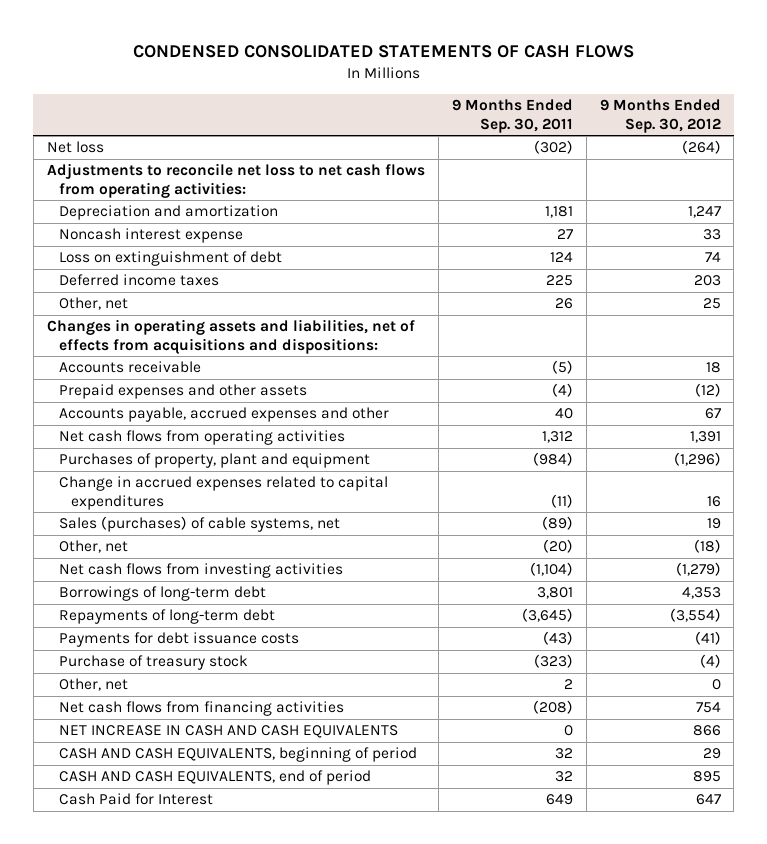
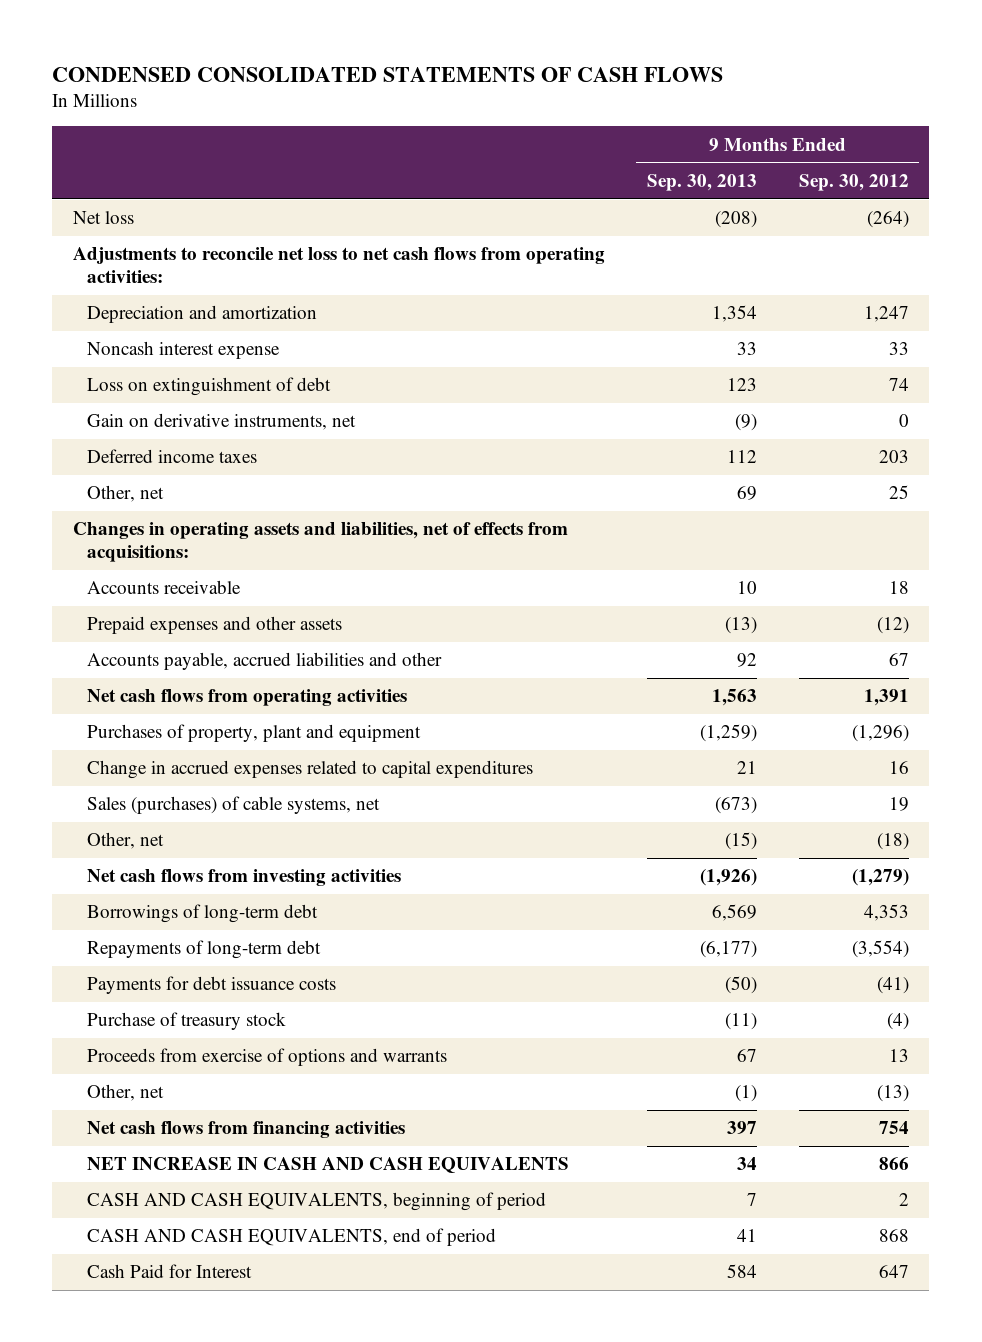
- | 9 Months Ended Sep. 30, 2011 | 9 Months Ended Sep. 30, 2012
+ | 9 Months Ended Sep. 30, 2013 | 9 Months Ended Sep. 30, 2012
+ Gain on derivative instruments, net | (9) | 0
- Changes in operating assets and liabilities, net of effects from acquisitions and dispositions:
+ Changes in operating assets and liabilities, net of effects from acquisitions:
- Accounts payable, accrued expenses and other | 40 | 67
+ Accounts payable, accrued liabilities and other | 92 | 67
- Other, net | 2 | 0
+ Proceeds from exercise of options and warrants | 67 | 13
+ Other, net | (1) | (13)
- CASH AND CASH EQUIVALENTS, beginning of period | 32 | 29
- CASH AND CASH EQUIVALENTS, end of period | 32 | 895
+ CASH AND CASH EQUIVALENTS, beginning of period | 7 | 2
+ CASH AND CASH EQUIVALENTS, end of period | 41 | 868

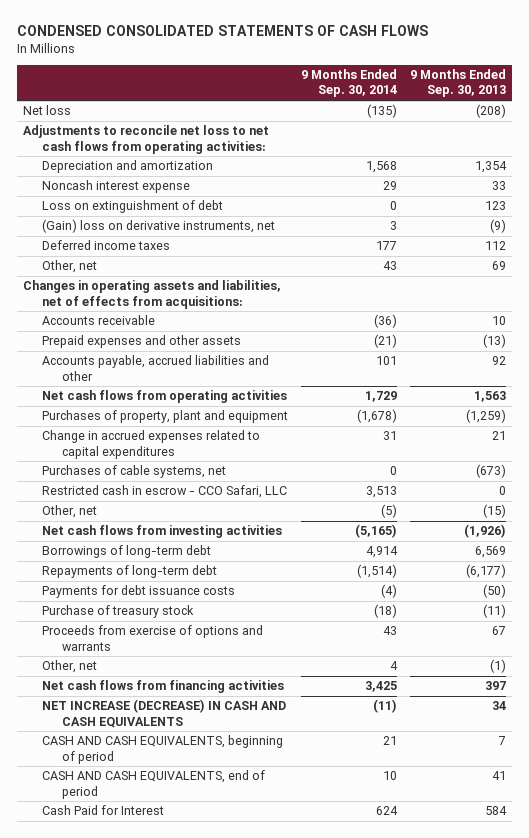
- | 9 Months Ended Sep. 30, 2013 | 9 Months Ended Sep. 30, 2012
+ | 9 Months Ended Sep. 30, 2014 | 9 Months Ended Sep. 30, 2013
- Gain on derivative instruments, net | (9) | 0
+ (Gain) loss on derivative instruments, net | 3 | (9)
- Sales (purchases) of cable systems, net | (673) | 19
+ Purchases of cable systems, net | 0 | (673)
+ Restricted cash in escrow - CCO Safari, LLC | 3,513 | 0
- NET INCREASE IN CASH AND CASH EQUIVALENTS | 34 | 866
+ NET INCREASE (DECREASE) IN CASH AND CASH EQUIVALENTS | (11) | 34

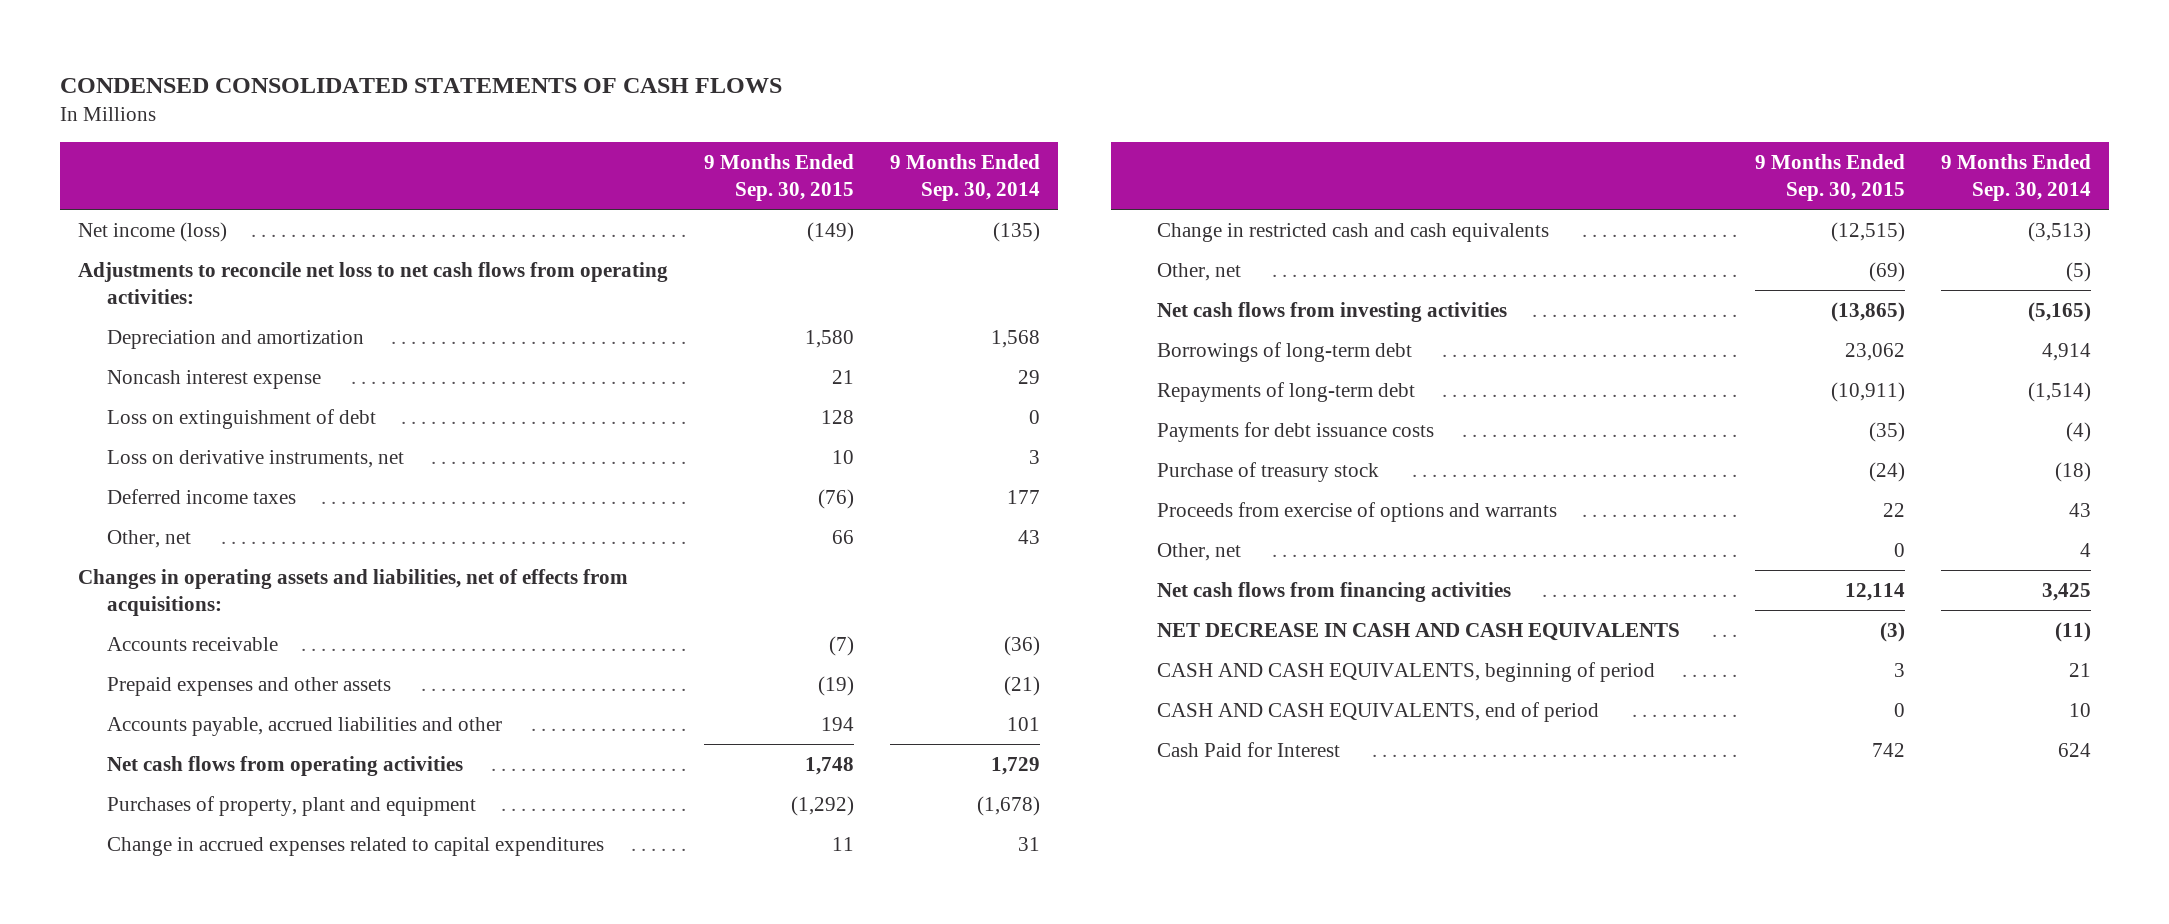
- | 9 Months Ended Sep. 30, 2014 | 9 Months Ended Sep. 30, 2013
+ | 9 Months Ended Sep. 30, 2015 | 9 Months Ended Sep. 30, 2014
- Net loss | (135) | (208)
+ Net income (loss) | (149) | (135)
- (Gain) loss on derivative instruments, net | 3 | (9)
+ Loss on derivative instruments, net | 10 | 3
- Purchases of cable systems, net | 0 | (673)
- Restricted cash in escrow - CCO Safari, LLC | 3,513 | 0
+ Change in restricted cash and cash equivalents | (12,515) | (3,513)
- NET INCREASE (DECREASE) IN CASH AND CASH EQUIVALENTS | (11) | 34
+ NET DECREASE IN CASH AND CASH EQUIVALENTS | (3) | (11)

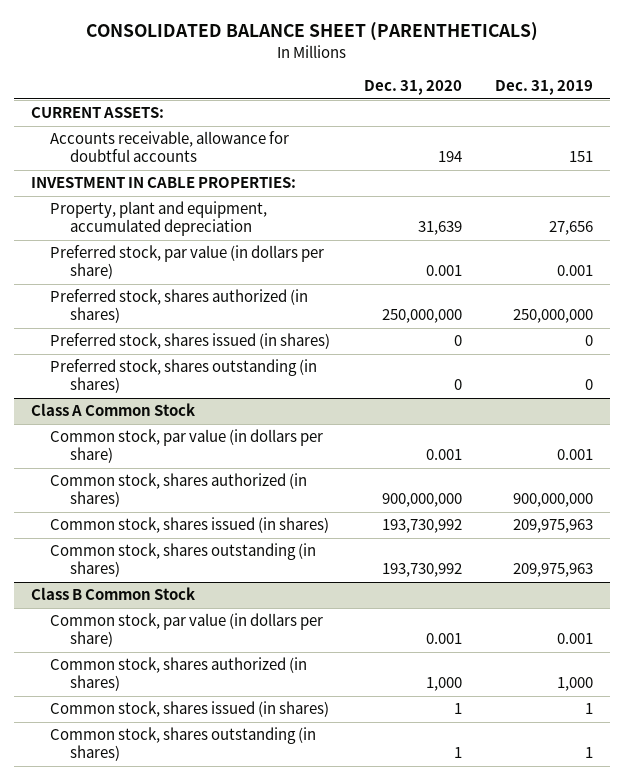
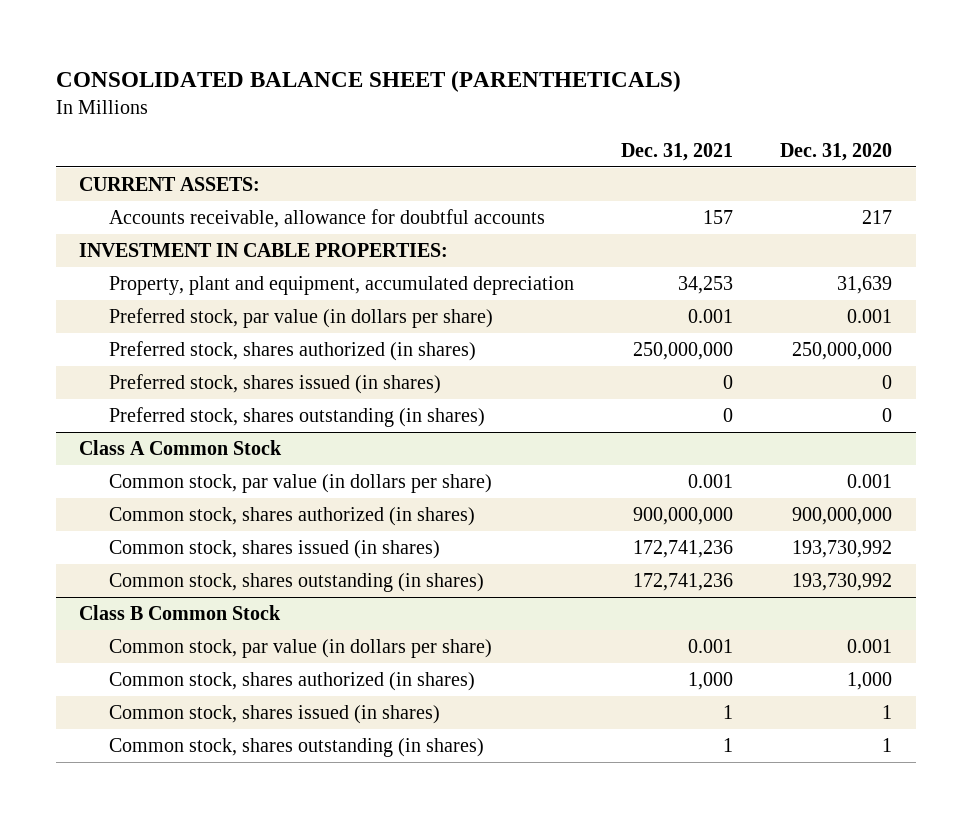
- | Dec. 31, 2020 | Dec. 31, 2019
+ | Dec. 31, 2021 | Dec. 31, 2020
- Accounts receivable, allowance for doubtful accounts | 194 | 151
+ Accounts receivable, allowance for doubtful accounts | 157 | 217

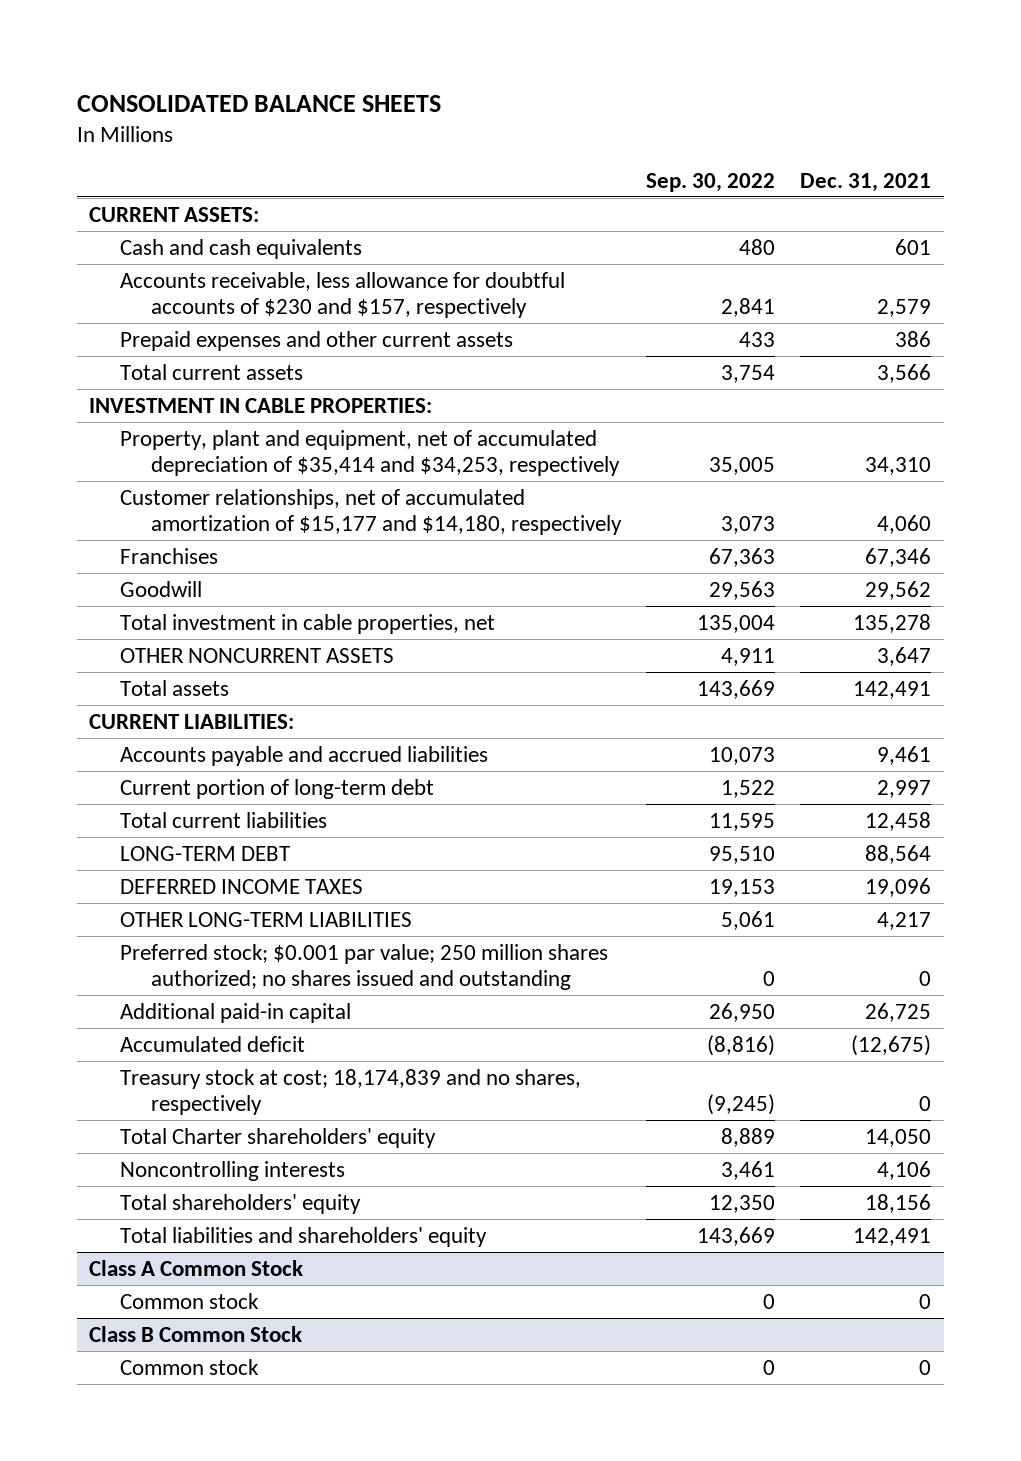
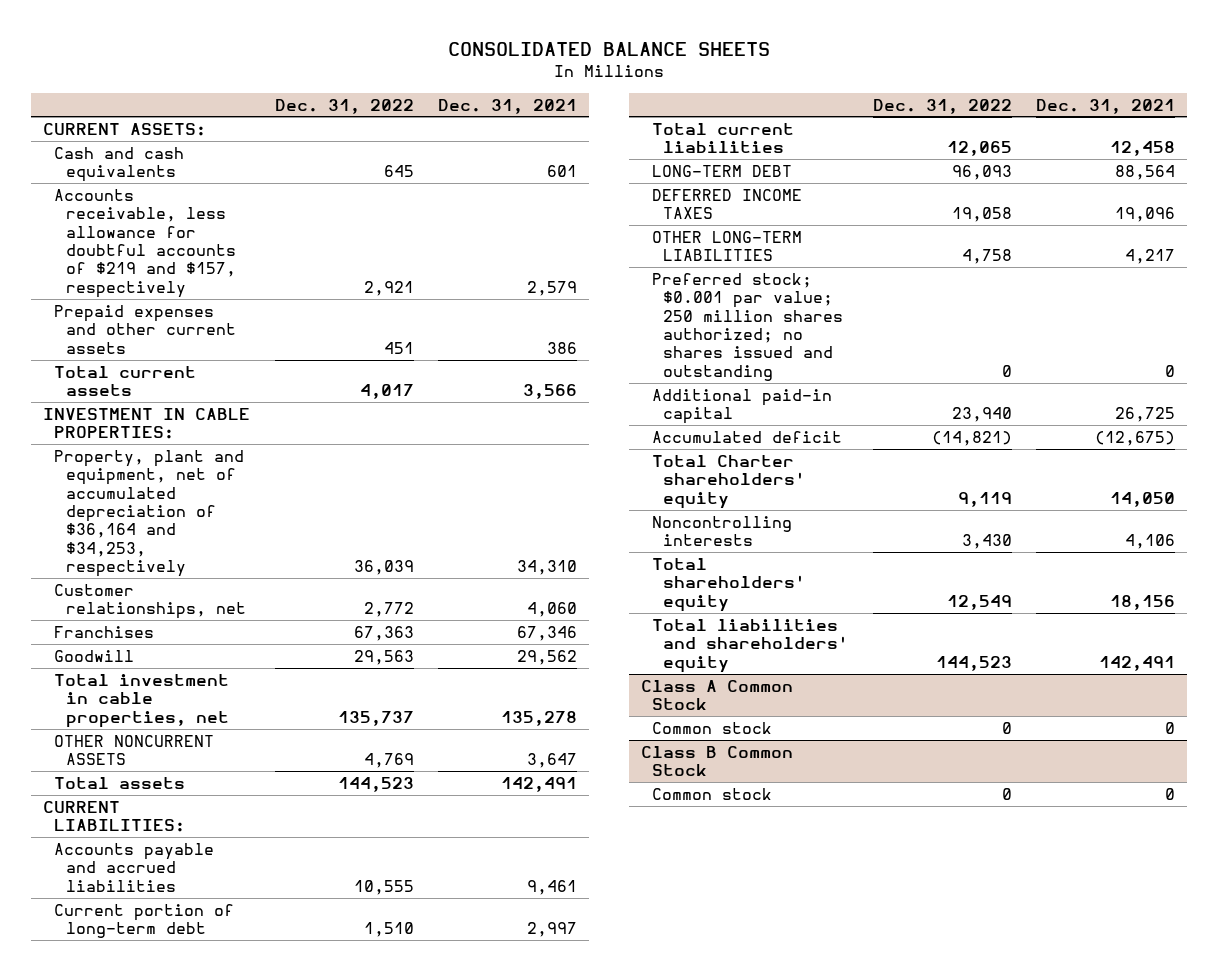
- | Sep. 30, 2022 | Dec. 31, 2021
+ | Dec. 31, 2022 | Dec. 31, 2021
- Accounts receivable, less allowance for doubtful accounts of $230 and $157, respectively | 2,841 | 2,579
+ Accounts receivable, less allowance for doubtful accounts of $219 and $157, respectively | 2,921 | 2,579
- Property, plant and equipment, net of accumulated depreciation of $35,414 and $34,253, respectively | 35,005 | 34,310
- Customer relationships, net of accumulated amortization of $15,177 and $14,180, respectively | 3,073 | 4,060
+ Property, plant and equipment, net of accumulated depreciation of $36,164 and $34,253, respectively | 36,039 | 34,310
+ Customer relationships, net | 2,772 | 4,060
- Treasury stock at cost; 18,174,839 and no shares, respectively | (9,245) | 0

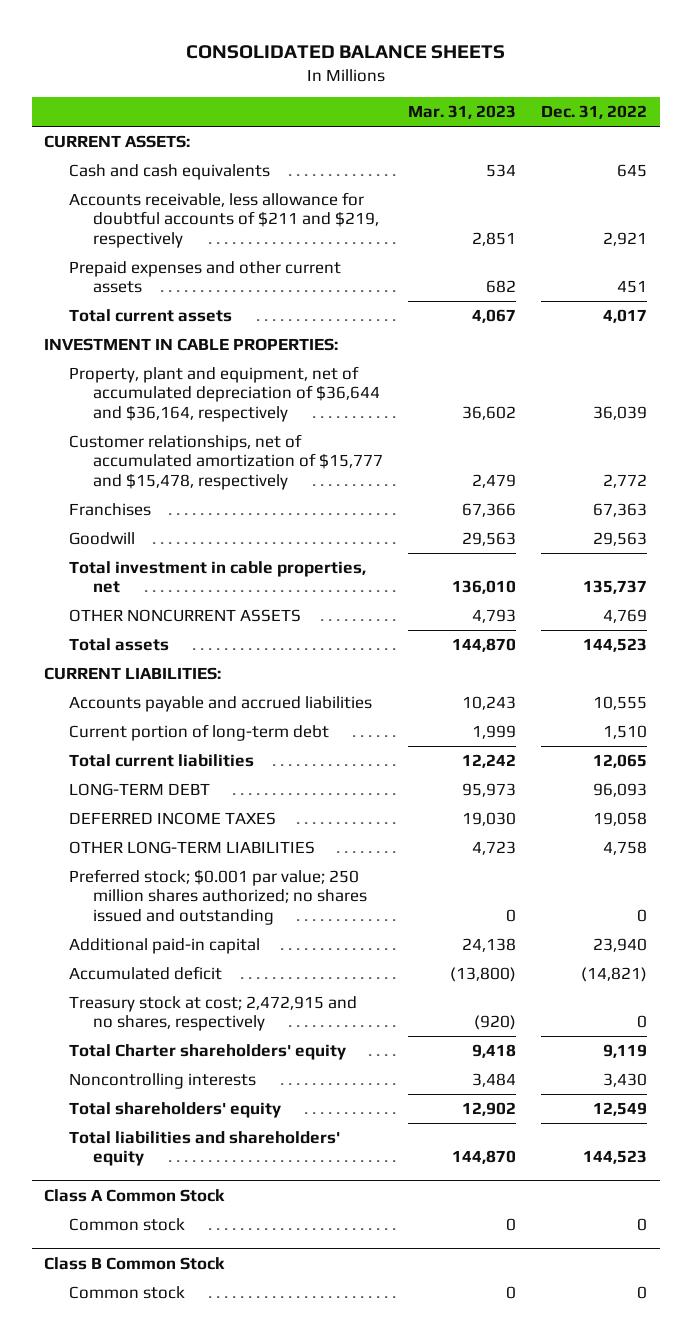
- | Dec. 31, 2022 | Dec. 31, 2021
+ | Mar. 31, 2023 | Dec. 31, 2022
- Accounts receivable, less allowance for doubtful accounts of $219 and $157, respectively | 2,921 | 2,579
+ Accounts receivable, less allowance for doubtful accounts of $211 and $219, respectively | 2,851 | 2,921
- Property, plant and equipment, net of accumulated depreciation of $36,164 and $34,253, respectively | 36,039 | 34,310
- Customer relationships, net | 2,772 | 4,060
+ Property, plant and equipment, net of accumulated depreciation of $36,644 and $36,164, respectively | 36,602 | 36,039
+ Customer relationships, net of accumulated amortization of $15,777 and $15,478, respectively | 2,479 | 2,772
+ Treasury stock at cost; 2,472,915 and no shares, respectively | (920) | 0

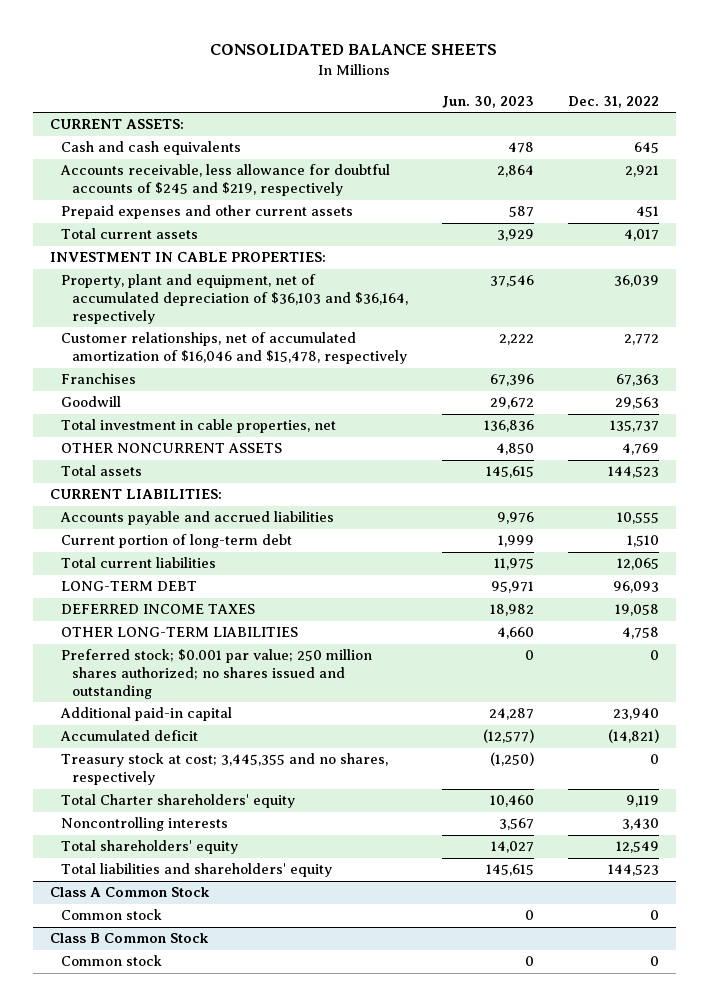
- | Mar. 31, 2023 | Dec. 31, 2022
+ | Jun. 30, 2023 | Dec. 31, 2022
- Accounts receivable, less allowance for doubtful accounts of $211 and $219, respectively | 2,851 | 2,921
+ Accounts receivable, less allowance for doubtful accounts of $245 and $219, respectively | 2,864 | 2,921
- Property, plant and equipment, net of accumulated depreciation of $36,644 and $36,164, respectively | 36,602 | 36,039
- Customer relationships, net of accumulated amortization of $15,777 and $15,478, respectively | 2,479 | 2,772
+ Property, plant and equipment, net of accumulated depreciation of $36,103 and $36,164, respectively | 37,546 | 36,039
+ Customer relationships, net of accumulated amortization of $16,046 and $15,478, respectively | 2,222 | 2,772
- Treasury stock at cost; 2,472,915 and no shares, respectively | (920) | 0
+ Treasury stock at cost; 3,445,355 and no shares, respectively | (1,250) | 0

